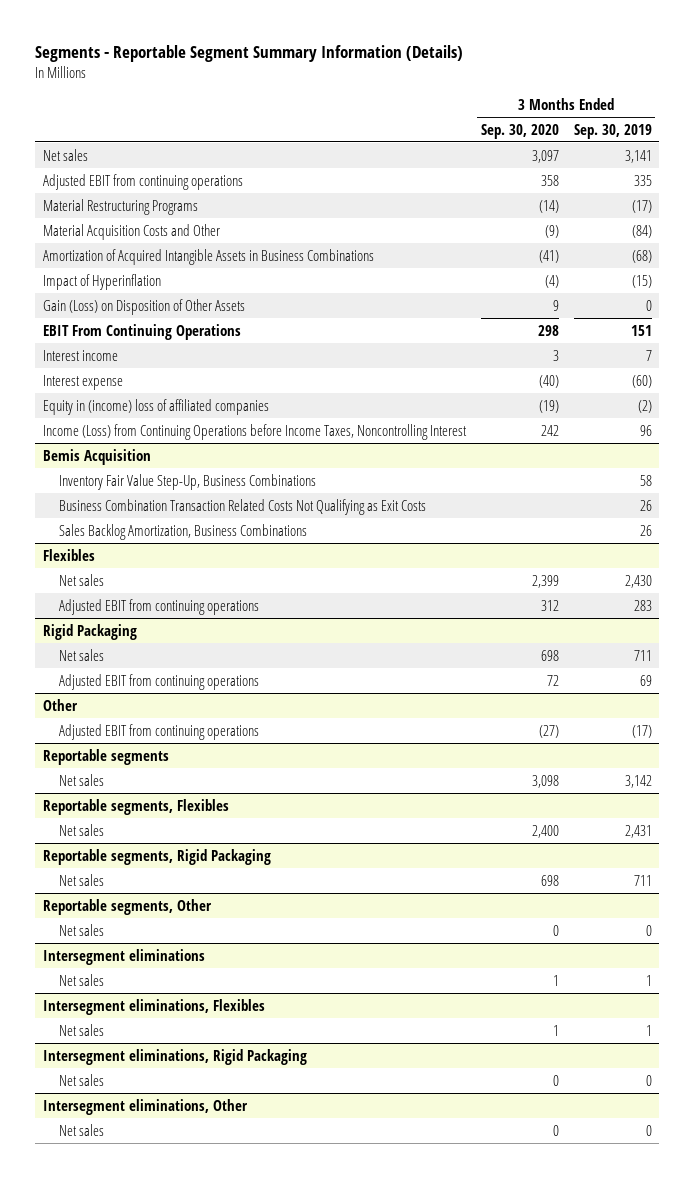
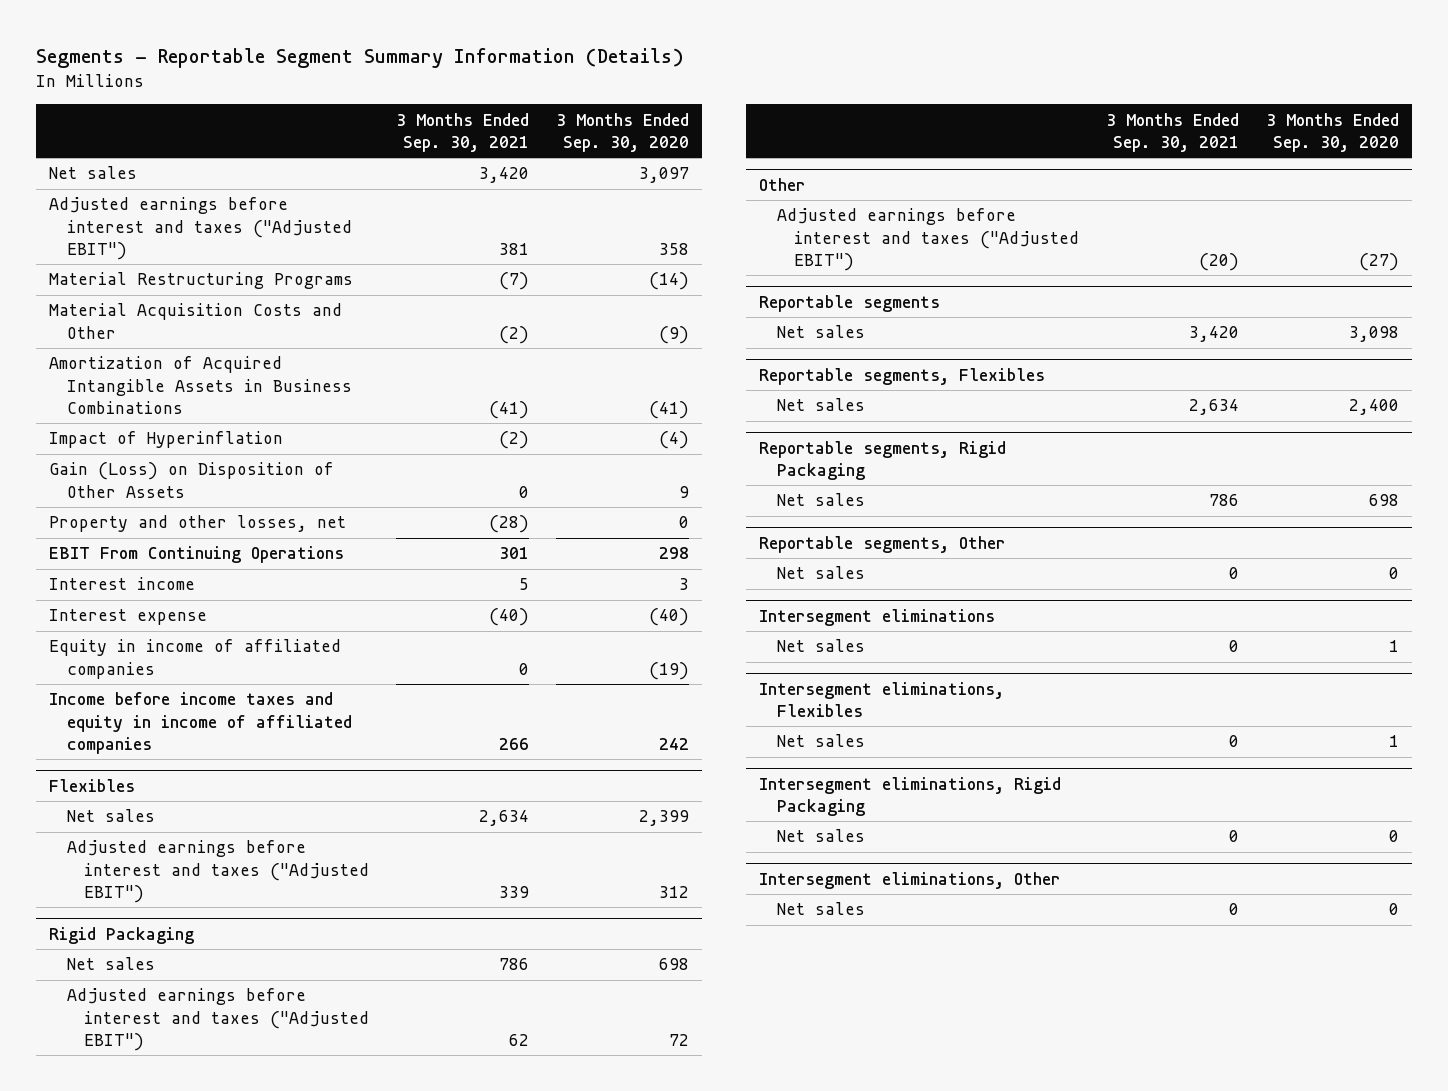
- | 3 Months Ended Sep. 30, 2020 | 3 Months Ended Sep. 30, 2019
+ | 3 Months Ended Sep. 30, 2021 | 3 Months Ended Sep. 30, 2020
- Adjusted EBIT from continuing operations | 358 | 335
+ Adjusted earnings before interest and taxes ("Adjusted EBIT") | 381 | 358
+ Property and other losses, net | (28) | 0
- Equity in (income) loss of affiliated companies | (19) | (2)
- Income (Loss) from Continuing Operations before Income Taxes, Noncontrolling Interest | 242 | 96
- Bemis Acquisition
- Inventory Fair Value Step-Up, Business Combinations | | 58
- Business Combination Transaction Related Costs Not Qualifying as Exit Costs | | 26
- Sales Backlog Amortization, Business Combinations | | 26
+ Equity in income of affiliated companies | 0 | (19)
+ Income before income taxes and equity in income of affiliated companies | 266 | 242
@ Flexibles
- Adjusted EBIT from continuing operations | 312 | 283
+ Adjusted earnings before interest and taxes ("Adjusted EBIT") | 339 | 312
@ Rigid Packaging
- Adjusted EBIT from continuing operations | 72 | 69
+ Adjusted earnings before interest and taxes ("Adjusted EBIT") | 62 | 72
@ Other
- Adjusted EBIT from continuing operations | (27) | (17)
+ Adjusted earnings before interest and taxes ("Adjusted EBIT") | (20) | (27)

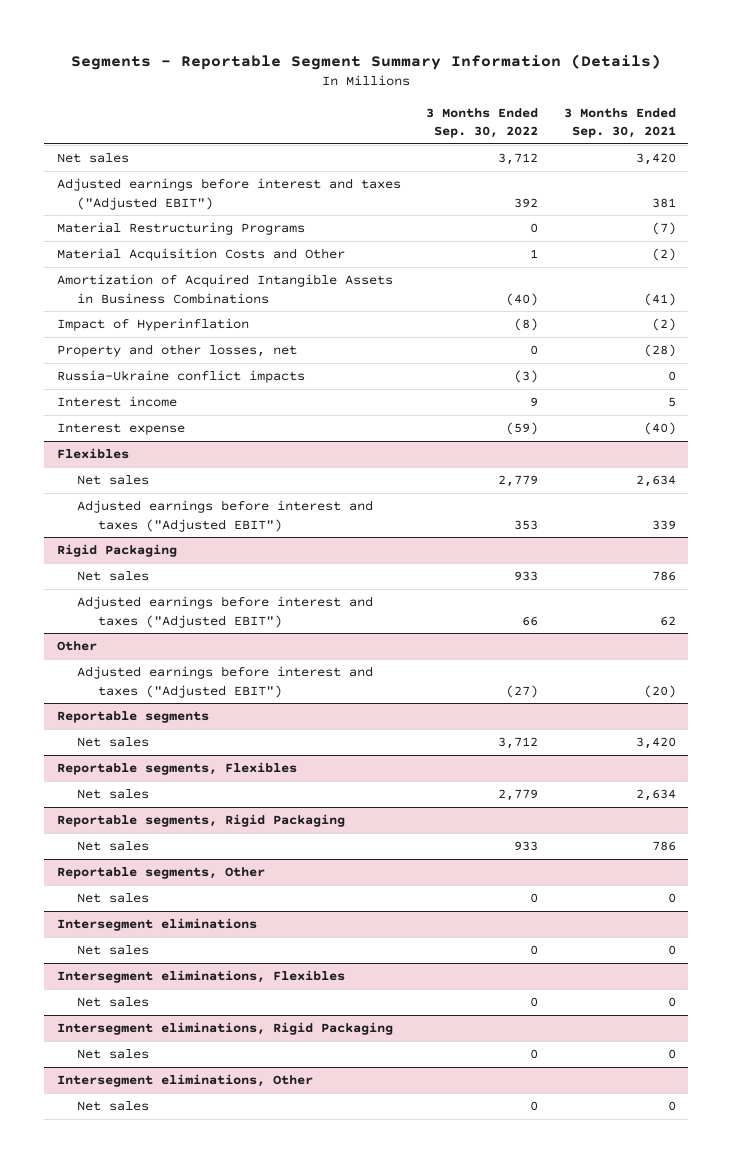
- | 3 Months Ended Sep. 30, 2021 | 3 Months Ended Sep. 30, 2020
+ | 3 Months Ended Sep. 30, 2022 | 3 Months Ended Sep. 30, 2021
- Gain (Loss) on Disposition of Other Assets | 0 | 9
- EBIT From Continuing Operations | 301 | 298
+ Russia-Ukraine conflict impacts | (3) | 0
- Equity in income of affiliated companies | 0 | (19)
- Income before income taxes and equity in income of affiliated companies | 266 | 242

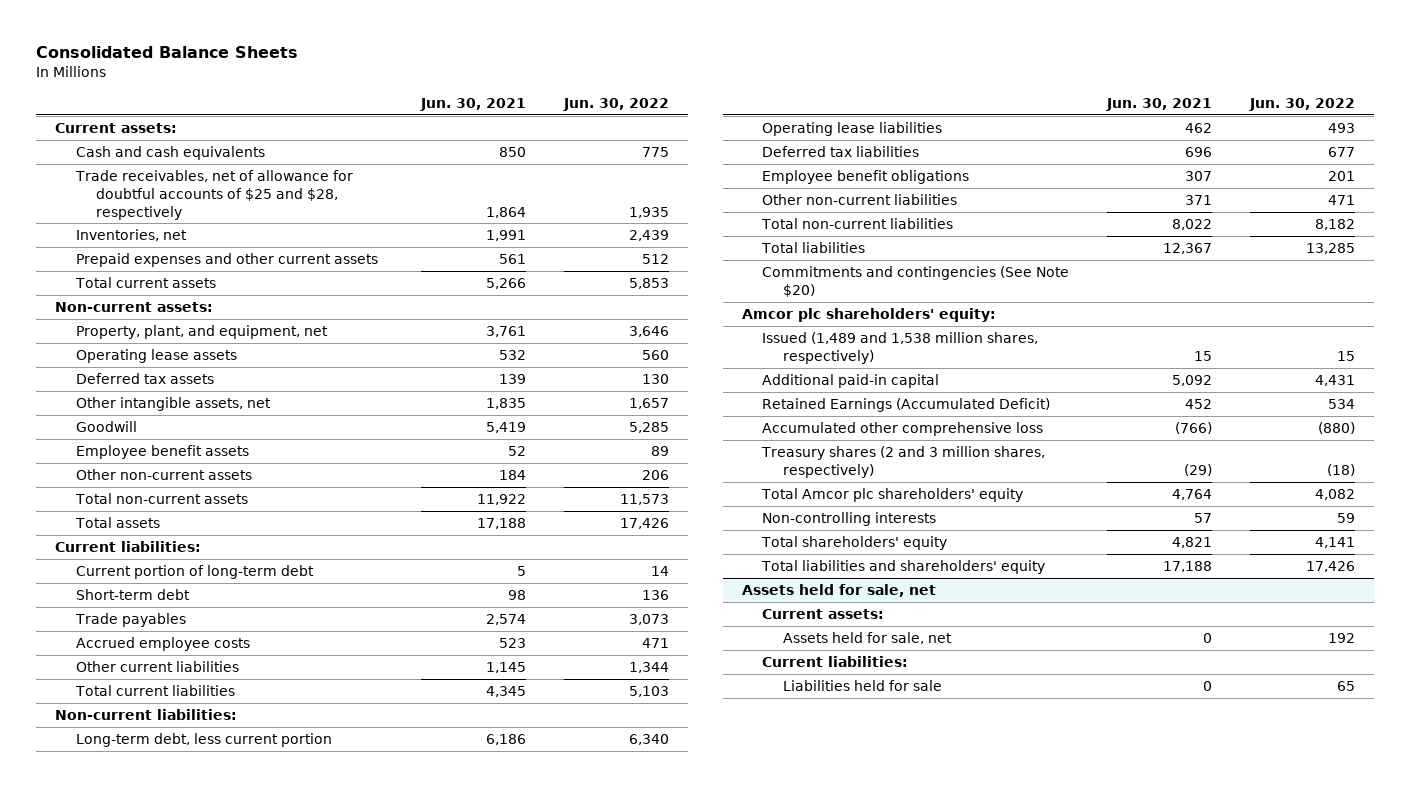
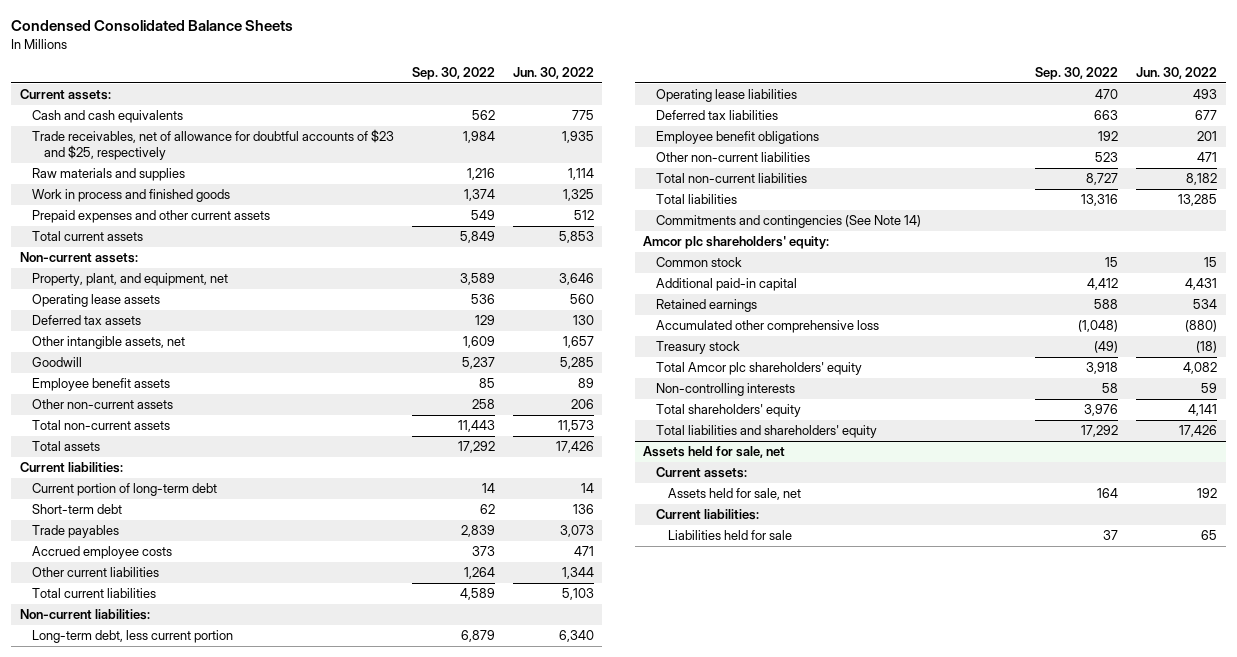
- Consolidated Balance Sheets
+ Condensed Consolidated Balance Sheets
- | Jun. 30, 2021 | Jun. 30, 2022
+ | Sep. 30, 2022 | Jun. 30, 2022
- Trade receivables, net of allowance for doubtful accounts of $25 and $28, respectively | 1,864 | 1,935
- Inventories, net | 1,991 | 2,439
+ Trade receivables, net of allowance for doubtful accounts of $23 and $25, respectively | 1,984 | 1,935
+ Raw materials and supplies | 1,216 | 1,114
+ Work in process and finished goods | 1,374 | 1,325
- Commitments and contingencies (See Note $20)
+ Commitments and contingencies (See Note 14)
- Issued (1,489 and 1,538 million shares, respectively) | 15 | 15
+ Common stock | 15 | 15
- Retained Earnings (Accumulated Deficit) | 452 | 534
+ Retained earnings | 588 | 534
- Treasury shares (2 and 3 million shares, respectively) | (29) | (18)
+ Treasury stock | (49) | (18)

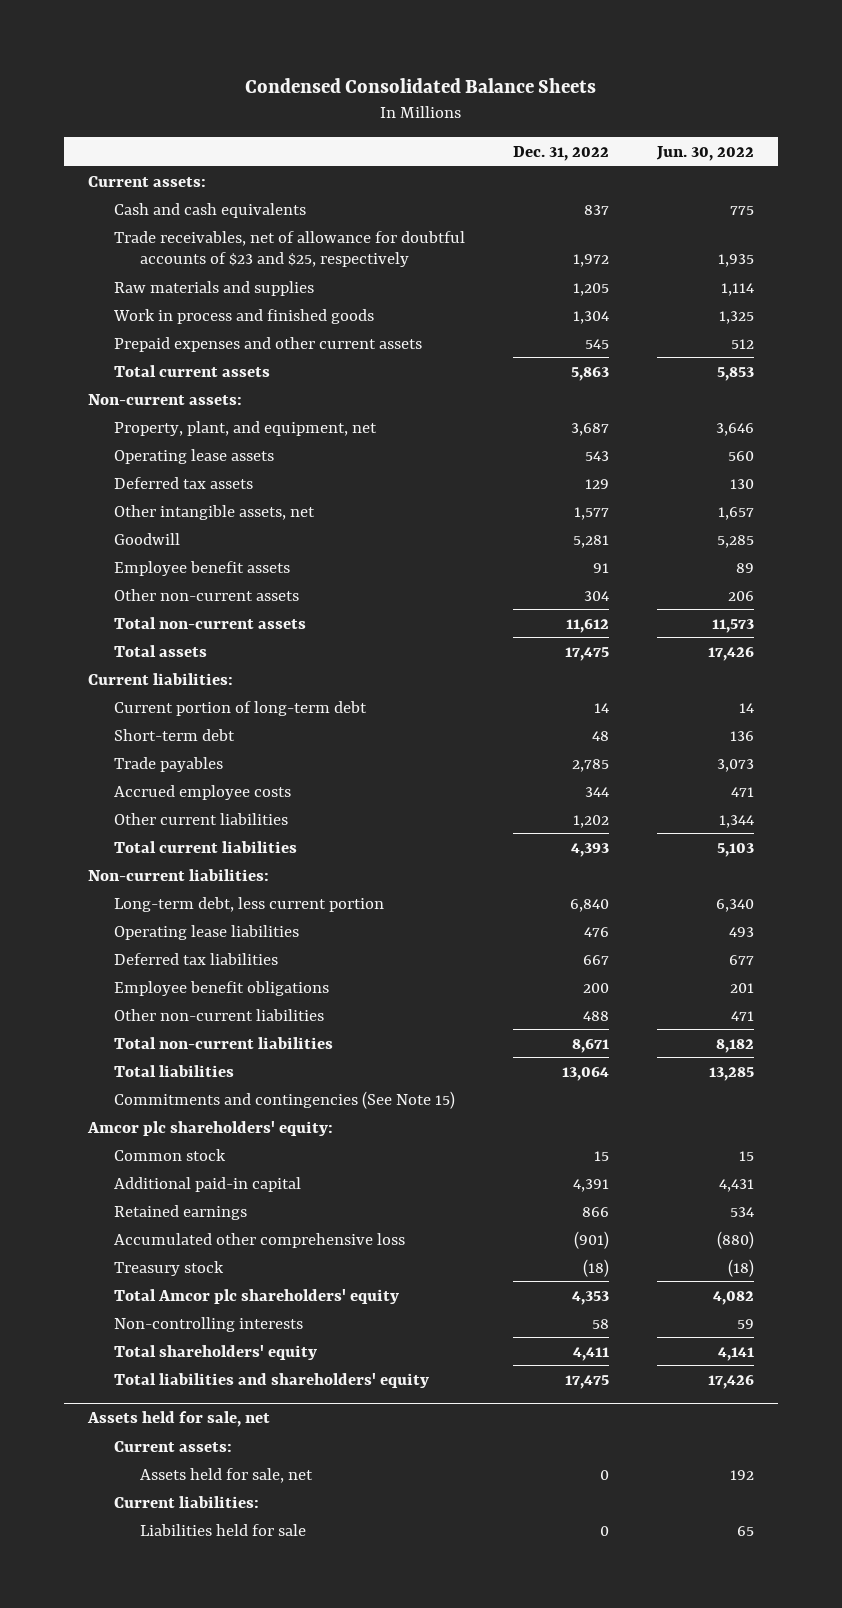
- | Sep. 30, 2022 | Jun. 30, 2022
+ | Dec. 31, 2022 | Jun. 30, 2022
- Commitments and contingencies (See Note 14)
+ Commitments and contingencies (See Note 15)

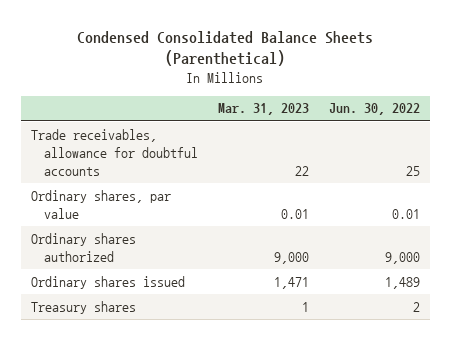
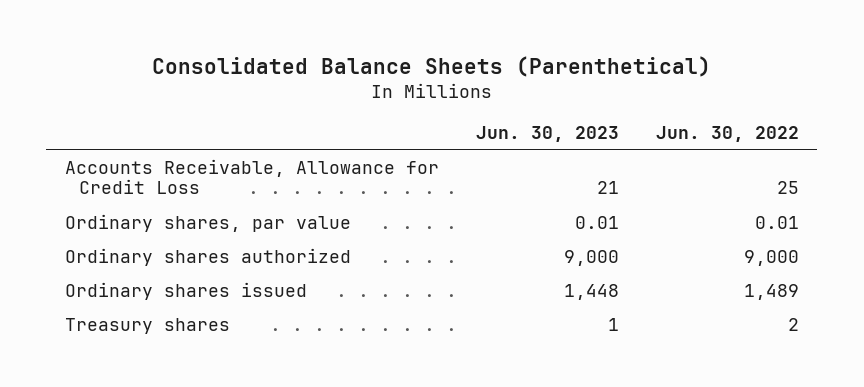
- Condensed Consolidated Balance Sheets (Parenthetical)
+ Consolidated Balance Sheets (Parenthetical)
- | Mar. 31, 2023 | Jun. 30, 2022
+ | Jun. 30, 2023 | Jun. 30, 2022
- Trade receivables, allowance for doubtful accounts | 22 | 25
+ Accounts Receivable, Allowance for Credit Loss | 21 | 25

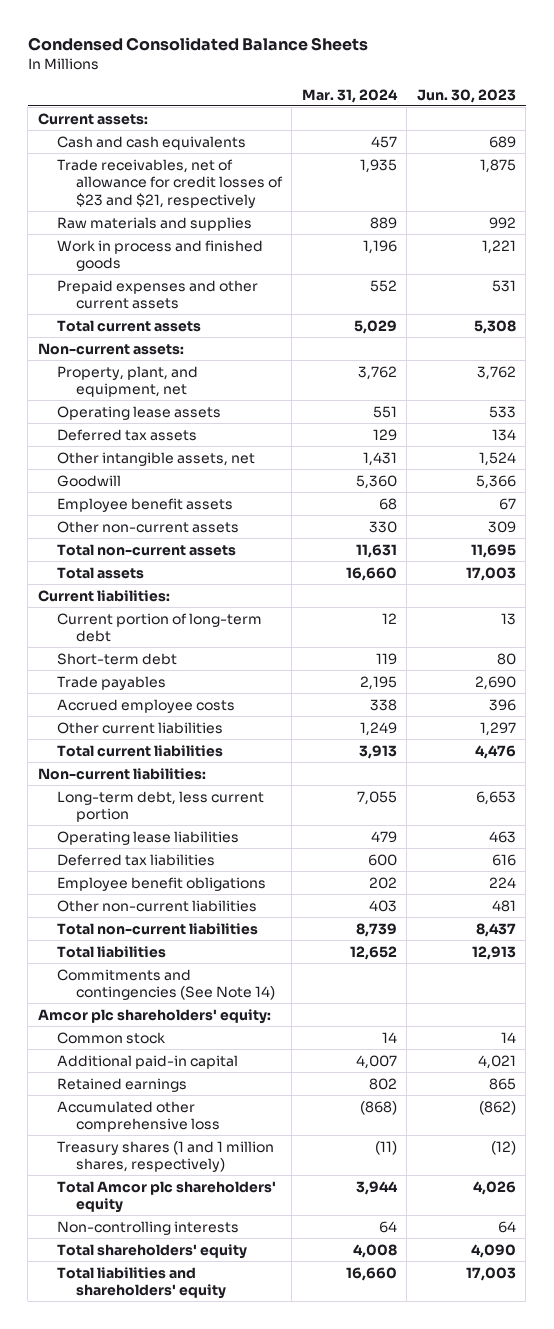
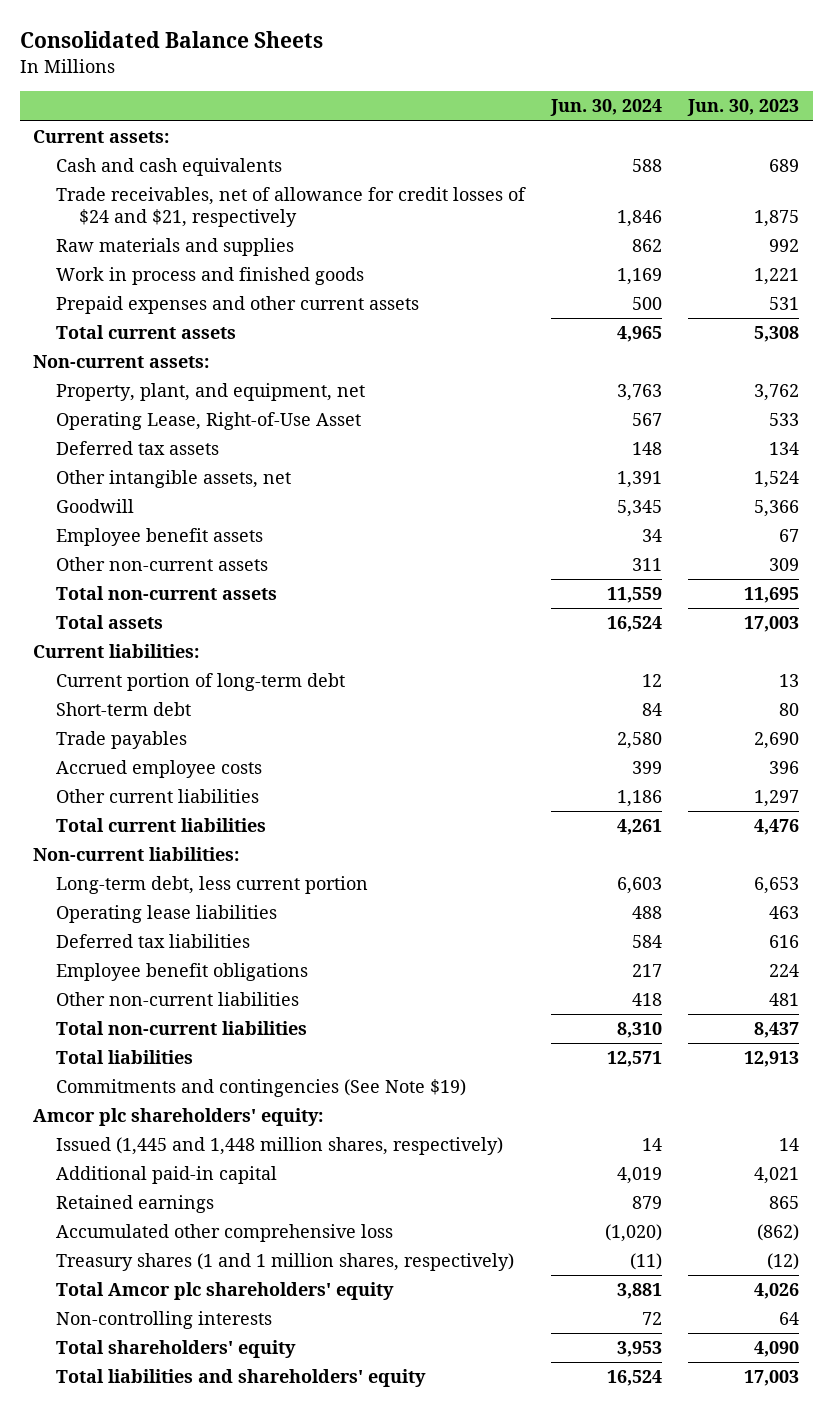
- Condensed Consolidated Balance Sheets
+ Consolidated Balance Sheets
- | Mar. 31, 2024 | Jun. 30, 2023
+ | Jun. 30, 2024 | Jun. 30, 2023
- Trade receivables, net of allowance for credit losses of $23 and $21, respectively | 1,935 | 1,875
+ Trade receivables, net of allowance for credit losses of $24 and $21, respectively | 1,846 | 1,875
- Operating lease assets | 551 | 533
+ Operating Lease, Right-of-Use Asset | 567 | 533
- Commitments and contingencies (See Note 14)
+ Commitments and contingencies (See Note $19)
- Common stock | 14 | 14
+ Issued (1,445 and 1,448 million shares, respectively) | 14 | 14

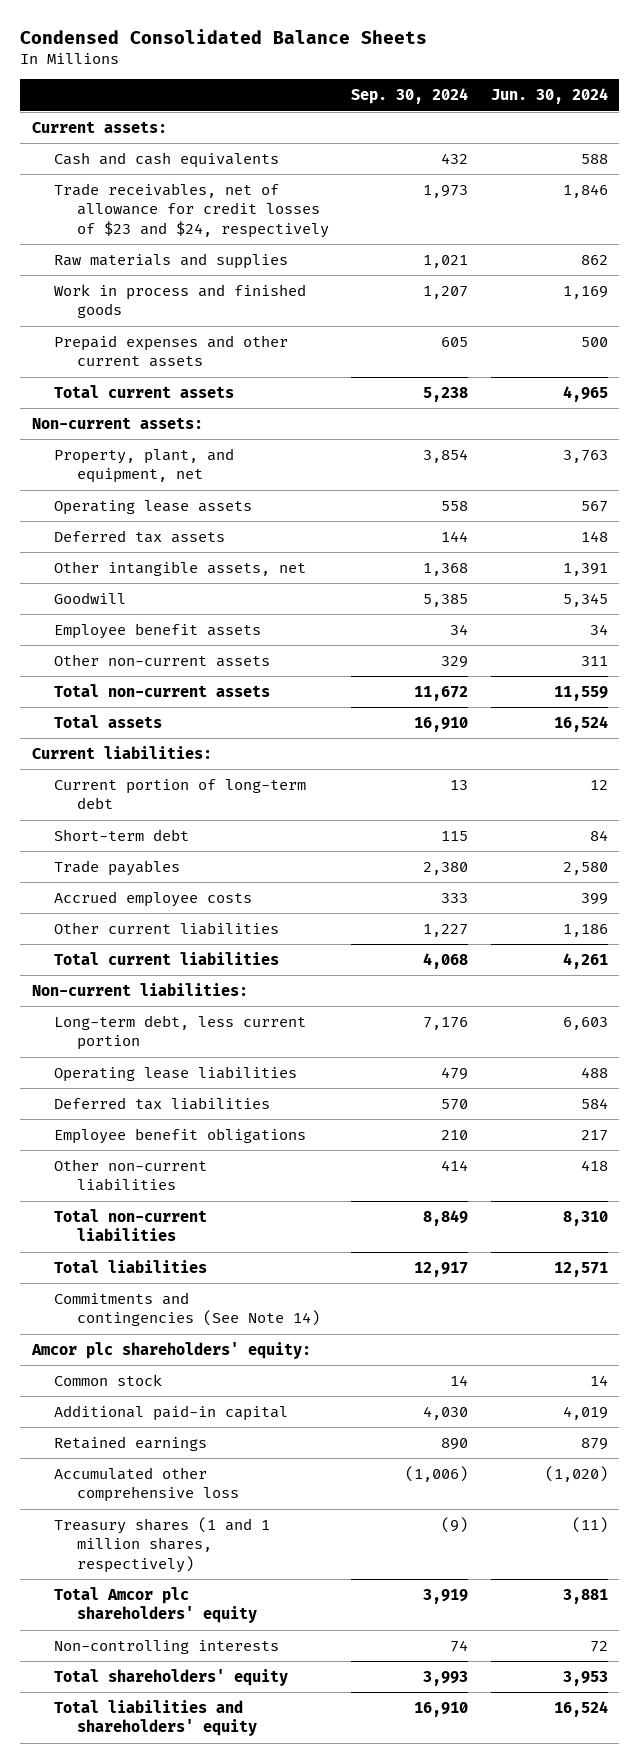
- Consolidated Balance Sheets
+ Condensed Consolidated Balance Sheets
- | Jun. 30, 2024 | Jun. 30, 2023
+ | Sep. 30, 2024 | Jun. 30, 2024
- Trade receivables, net of allowance for credit losses of $24 and $21, respectively | 1,846 | 1,875
+ Trade receivables, net of allowance for credit losses of $23 and $24, respectively | 1,973 | 1,846
- Operating Lease, Right-of-Use Asset | 567 | 533
+ Operating lease assets | 558 | 567
- Commitments and contingencies (See Note $19)
+ Commitments and contingencies (See Note 14)
- Issued (1,445 and 1,448 million shares, respectively) | 14 | 14
+ Common stock | 14 | 14

